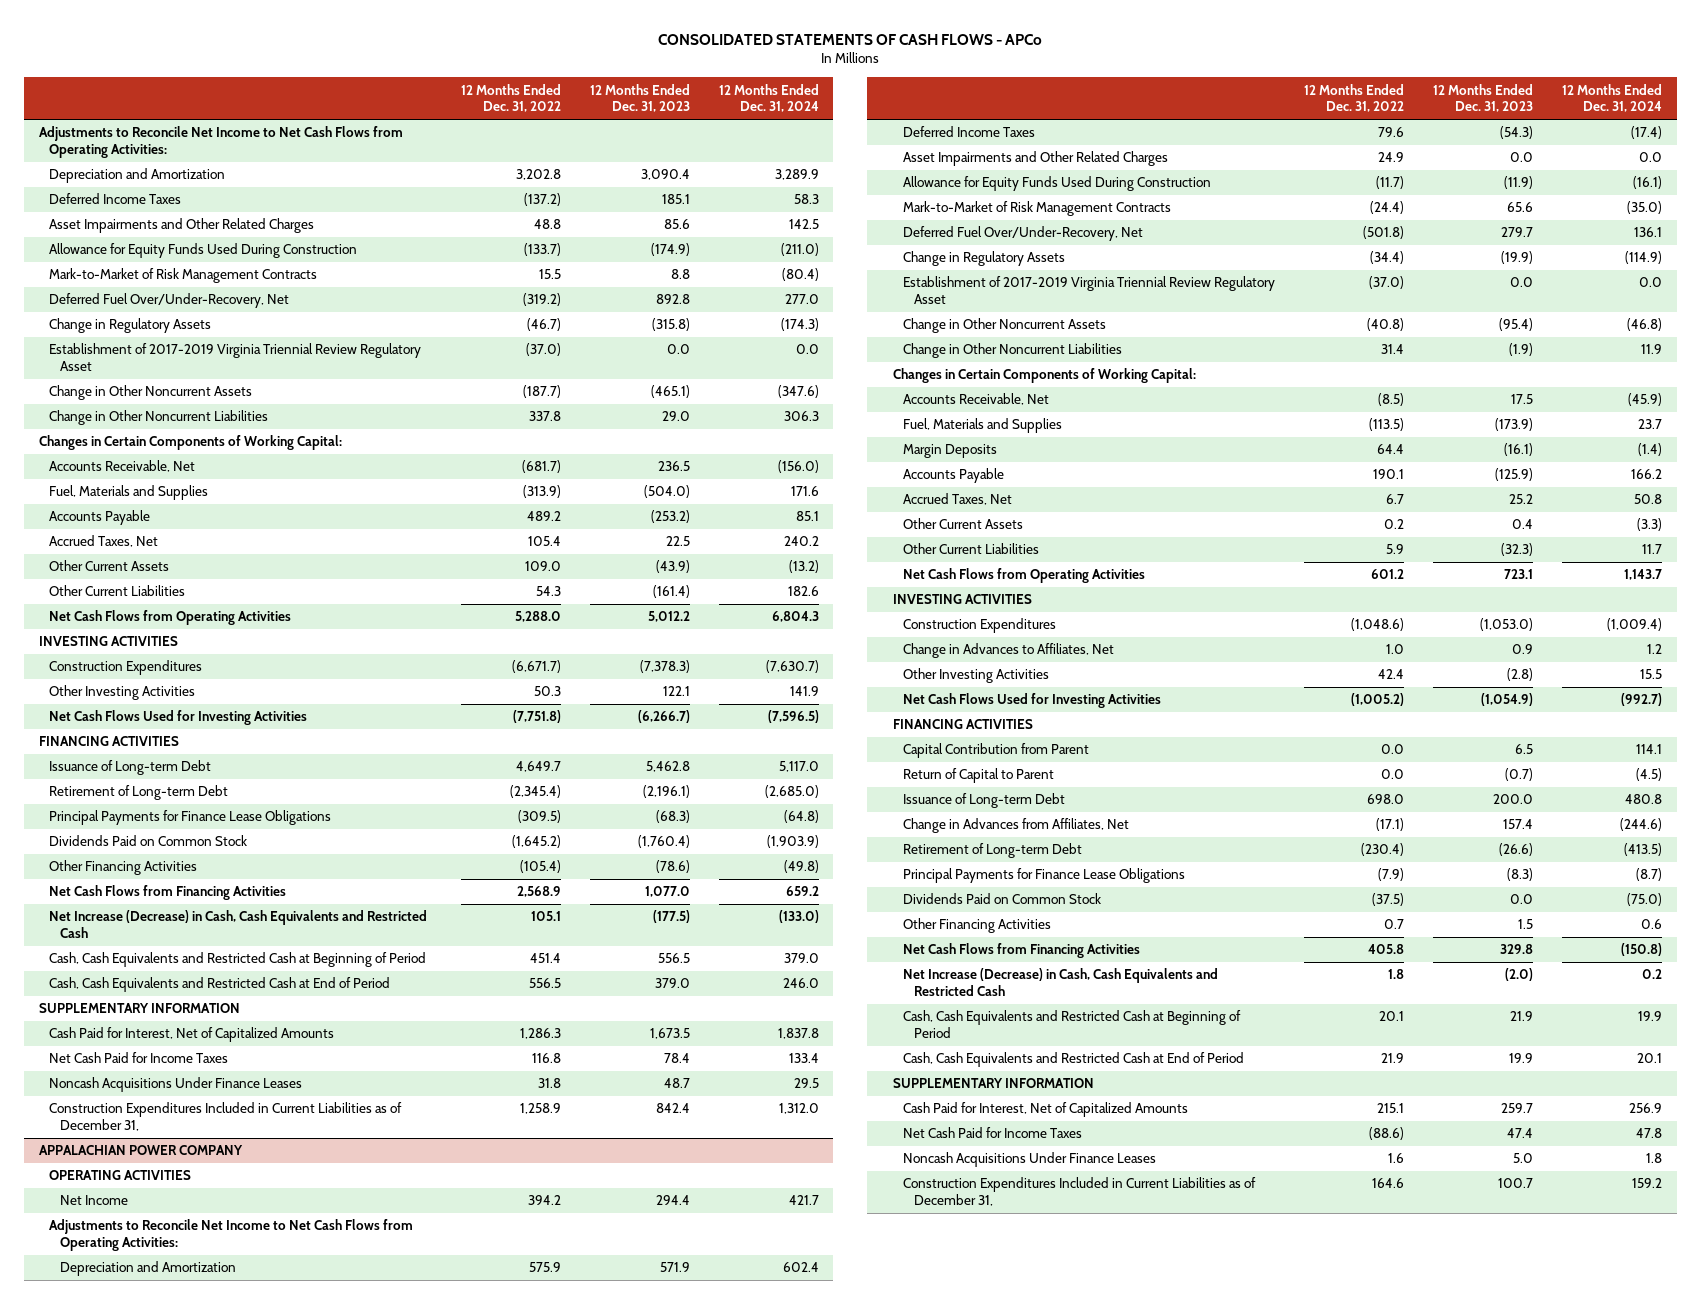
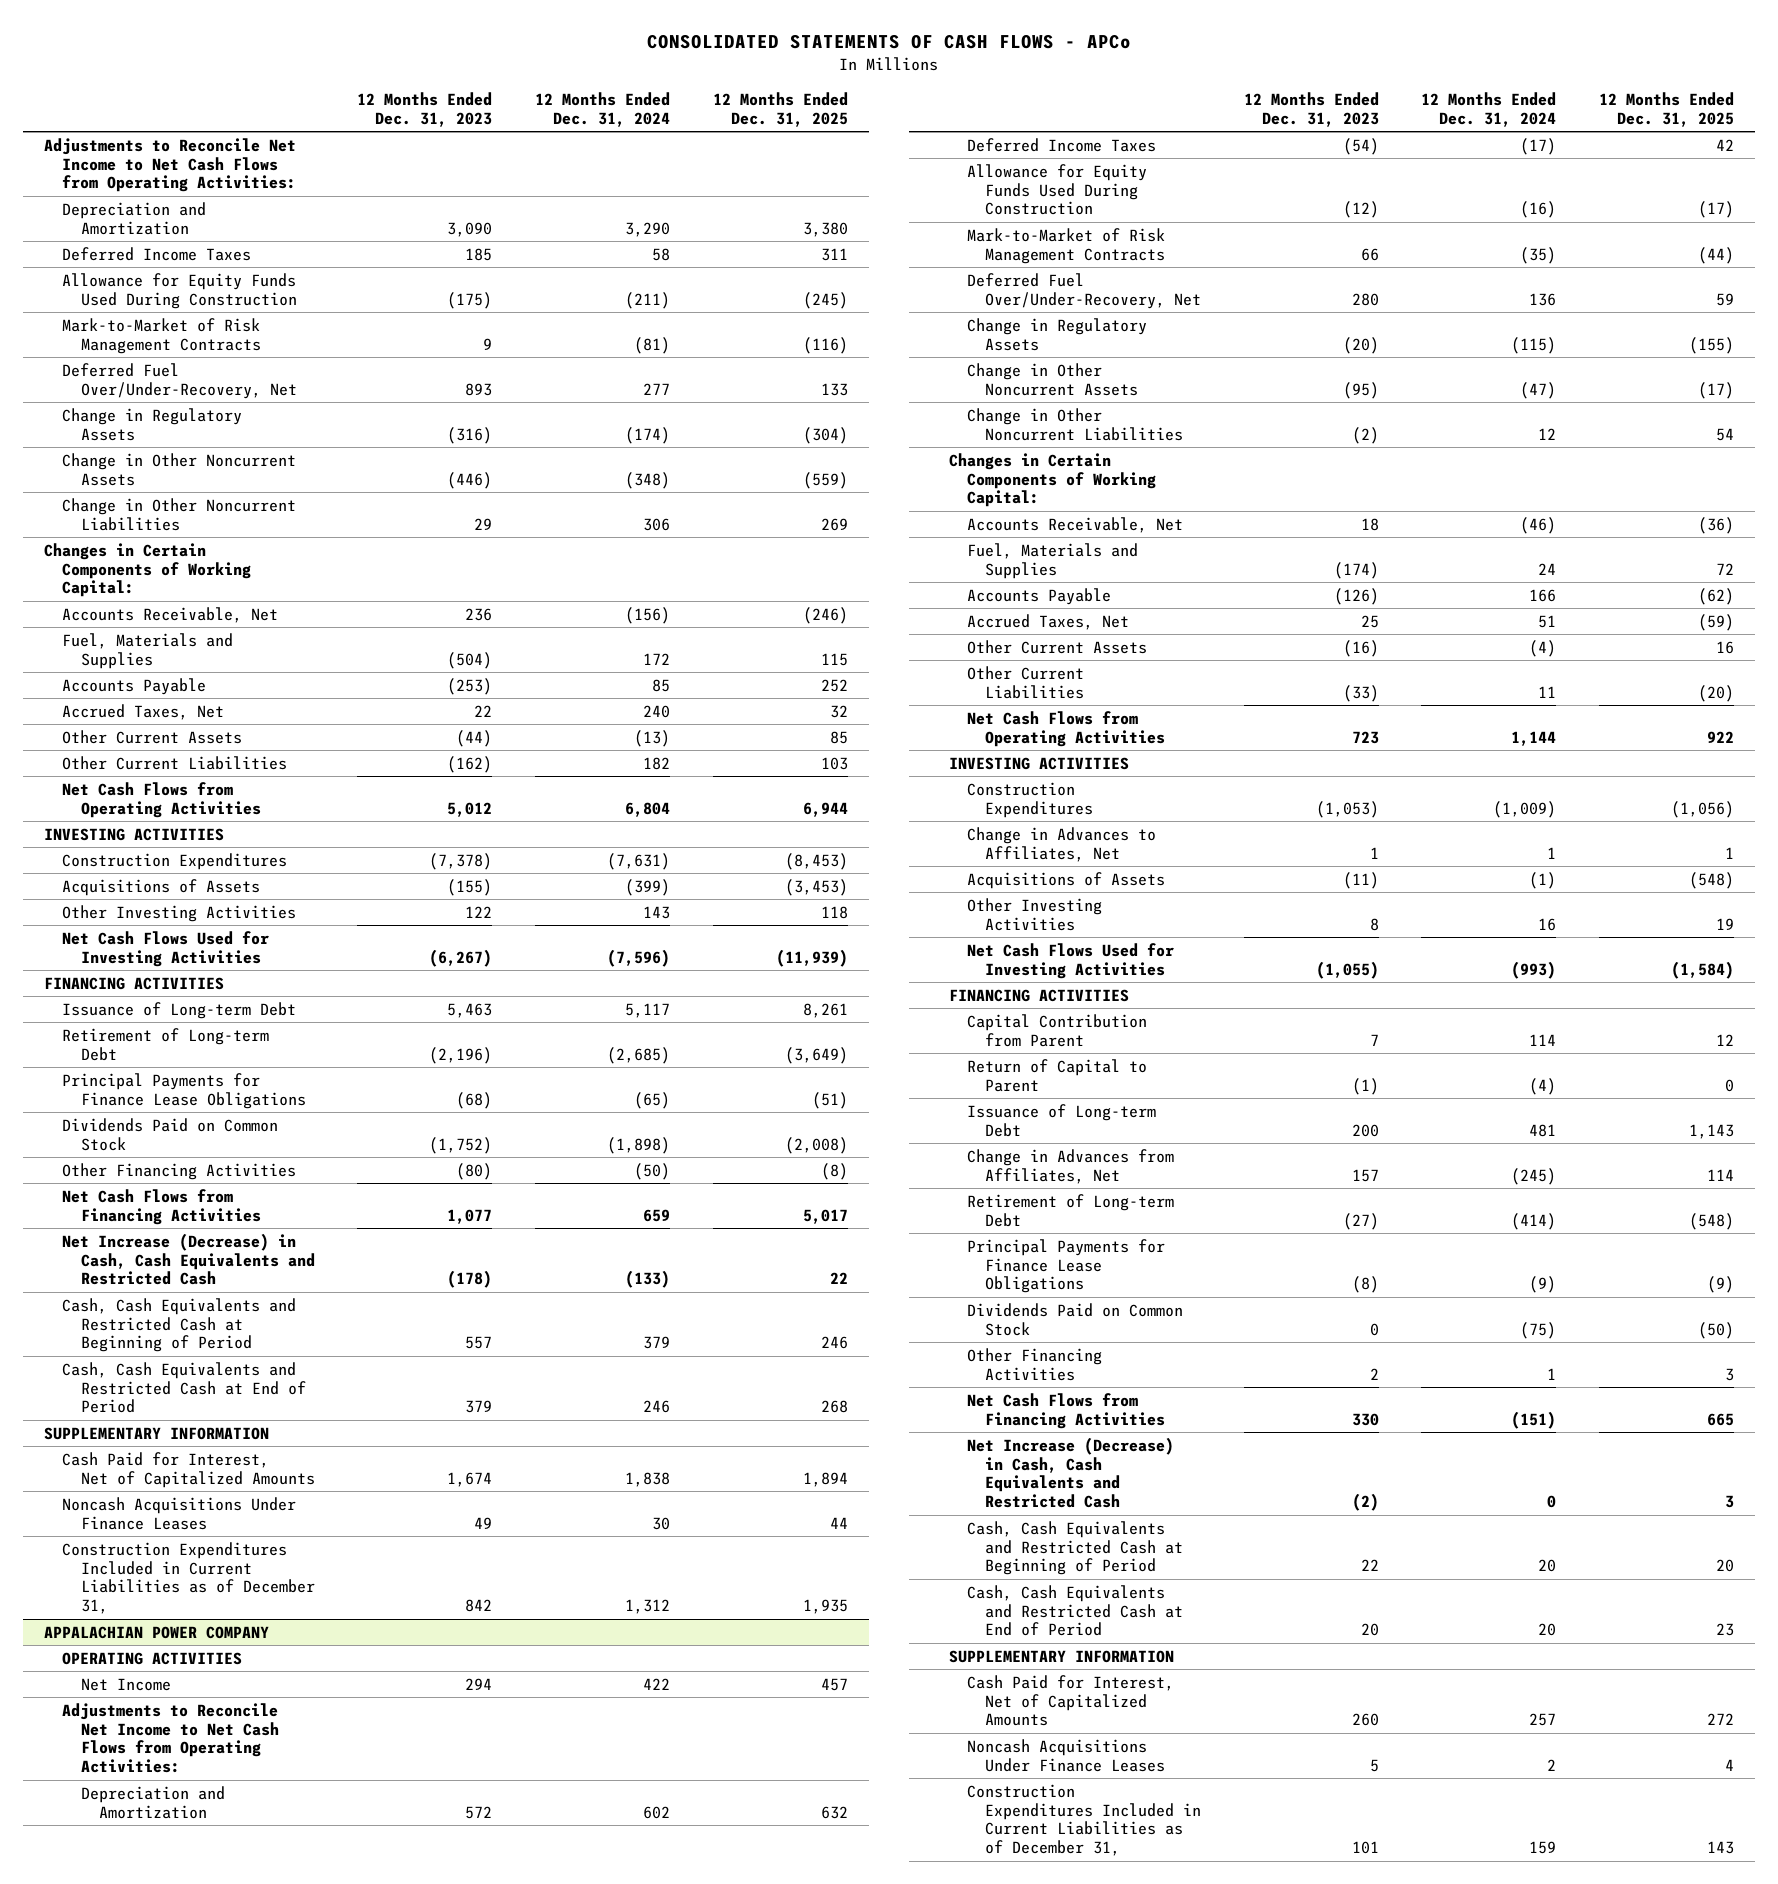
- | 12 Months Ended Dec. 31, 2022 | 12 Months Ended Dec. 31, 2023 | 12 Months Ended Dec. 31, 2024
+ | 12 Months Ended Dec. 31, 2023 | 12 Months Ended Dec. 31, 2024 | 12 Months Ended Dec. 31, 2025
- Depreciation and Amortization | 3,202.8 | 3,090.4 | 3,289.9
- Deferred Income Taxes | (137.2) | 185.1 | 58.3
- Asset Impairments and Other Related Charges | 48.8 | 85.6 | 142.5
- Allowance for Equity Funds Used During Construction | (133.7) | (174.9) | (211.0)
- Mark-to-Market of Risk Management Contracts | 15.5 | 8.8 | (80.4)
- Deferred Fuel Over/Under-Recovery, Net | (319.2) | 892.8 | 277.0
- Change in Regulatory Assets | (46.7) | (315.8) | (174.3)
- Establishment of 2017-2019 Virginia Triennial Review Regulatory Asset | (37.0) | 0.0 | 0.0
- Change in Other Noncurrent Assets | (187.7) | (465.1) | (347.6)
- Change in Other Noncurrent Liabilities | 337.8 | 29.0 | 306.3
+ Depreciation and Amortization | 3,090 | 3,290 | 3,380
+ Deferred Income Taxes | 185 | 58 | 311
+ Allowance for Equity Funds Used During Construction | (175) | (211) | (245)
+ Mark-to-Market of Risk Management Contracts | 9 | (81) | (116)
+ Deferred Fuel Over/Under-Recovery, Net | 893 | 277 | 133
+ Change in Regulatory Assets | (316) | (174) | (304)
+ Change in Other Noncurrent Assets | (446) | (348) | (559)
+ Change in Other Noncurrent Liabilities | 29 | 306 | 269
- Accounts Receivable, Net | (681.7) | 236.5 | (156.0)
- Fuel, Materials and Supplies | (313.9) | (504.0) | 171.6
- Accounts Payable | 489.2 | (253.2) | 85.1
- Accrued Taxes, Net | 105.4 | 22.5 | 240.2
- Other Current Assets | 109.0 | (43.9) | (13.2)
- Other Current Liabilities | 54.3 | (161.4) | 182.6
- Net Cash Flows from Operating Activities | 5,288.0 | 5,012.2 | 6,804.3
+ Accounts Receivable, Net | 236 | (156) | (246)
+ Fuel, Materials and Supplies | (504) | 172 | 115
+ Accounts Payable | (253) | 85 | 252
+ Accrued Taxes, Net | 22 | 240 | 32
+ Other Current Assets | (44) | (13) | 85
+ Other Current Liabilities | (162) | 182 | 103
+ Net Cash Flows from Operating Activities | 5,012 | 6,804 | 6,944
- Construction Expenditures | (6,671.7) | (7,378.3) | (7,630.7)
- Other Investing Activities | 50.3 | 122.1 | 141.9
- Net Cash Flows Used for Investing Activities | (7,751.8) | (6,266.7) | (7,596.5)
+ Construction Expenditures | (7,378) | (7,631) | (8,453)
+ Acquisitions of Assets | (155) | (399) | (3,453)
+ Other Investing Activities | 122 | 143 | 118
+ Net Cash Flows Used for Investing Activities | (6,267) | (7,596) | (11,939)
- Issuance of Long-term Debt | 4,649.7 | 5,462.8 | 5,117.0
- Retirement of Long-term Debt | (2,345.4) | (2,196.1) | (2,685.0)
- Principal Payments for Finance Lease Obligations | (309.5) | (68.3) | (64.8)
- Dividends Paid on Common Stock | (1,645.2) | (1,760.4) | (1,903.9)
- Other Financing Activities | (105.4) | (78.6) | (49.8)
- Net Cash Flows from Financing Activities | 2,568.9 | 1,077.0 | 659.2
- Net Increase (Decrease) in Cash, Cash Equivalents and Restricted Cash | 105.1 | (177.5) | (133.0)
- Cash, Cash Equivalents and Restricted Cash at Beginning of Period | 451.4 | 556.5 | 379.0
- Cash, Cash Equivalents and Restricted Cash at End of Period | 556.5 | 379.0 | 246.0
+ Issuance of Long-term Debt | 5,463 | 5,117 | 8,261
+ Retirement of Long-term Debt | (2,196) | (2,685) | (3,649)
+ Principal Payments for Finance Lease Obligations | (68) | (65) | (51)
+ Dividends Paid on Common Stock | (1,752) | (1,898) | (2,008)
+ Other Financing Activities | (80) | (50) | (8)
+ Net Cash Flows from Financing Activities | 1,077 | 659 | 5,017
+ Net Increase (Decrease) in Cash, Cash Equivalents and Restricted Cash | (178) | (133) | 22
+ Cash, Cash Equivalents and Restricted Cash at Beginning of Period | 557 | 379 | 246
+ Cash, Cash Equivalents and Restricted Cash at End of Period | 379 | 246 | 268
- Cash Paid for Interest, Net of Capitalized Amounts | 1,286.3 | 1,673.5 | 1,837.8
- Net Cash Paid for Income Taxes | 116.8 | 78.4 | 133.4
- Noncash Acquisitions Under Finance Leases | 31.8 | 48.7 | 29.5
- Construction Expenditures Included in Current Liabilities as of December 31, | 1,258.9 | 842.4 | 1,312.0
+ Cash Paid for Interest, Net of Capitalized Amounts | 1,674 | 1,838 | 1,894
+ Noncash Acquisitions Under Finance Leases | 49 | 30 | 44
+ Construction Expenditures Included in Current Liabilities as of December 31, | 842 | 1,312 | 1,935
@ APPALACHIAN POWER COMPANY
- Net Income | 394.2 | 294.4 | 421.7
+ Net Income | 294 | 422 | 457
- Depreciation and Amortization | 575.9 | 571.9 | 602.4
- Deferred Income Taxes | 79.6 | (54.3) | (17.4)
- Asset Impairments and Other Related Charges | 24.9 | 0.0 | 0.0
- Allowance for Equity Funds Used During Construction | (11.7) | (11.9) | (16.1)
- Mark-to-Market of Risk Management Contracts | (24.4) | 65.6 | (35.0)
- Deferred Fuel Over/Under-Recovery, Net | (501.8) | 279.7 | 136.1
- Change in Regulatory Assets | (34.4) | (19.9) | (114.9)
- Establishment of 2017-2019 Virginia Triennial Review Regulatory Asset | (37.0) | 0.0 | 0.0
- Change in Other Noncurrent Assets | (40.8) | (95.4) | (46.8)
- Change in Other Noncurrent Liabilities | 31.4 | (1.9) | 11.9
+ Depreciation and Amortization | 572 | 602 | 632
+ Deferred Income Taxes | (54) | (17) | 42
+ Allowance for Equity Funds Used During Construction | (12) | (16) | (17)
+ Mark-to-Market of Risk Management Contracts | 66 | (35) | (44)
+ Deferred Fuel Over/Under-Recovery, Net | 280 | 136 | 59
+ Change in Regulatory Assets | (20) | (115) | (155)
+ Change in Other Noncurrent Assets | (95) | (47) | (17)
+ Change in Other Noncurrent Liabilities | (2) | 12 | 54
- Accounts Receivable, Net | (8.5) | 17.5 | (45.9)
- Fuel, Materials and Supplies | (113.5) | (173.9) | 23.7
- Margin Deposits | 64.4 | (16.1) | (1.4)
- Accounts Payable | 190.1 | (125.9) | 166.2
- Accrued Taxes, Net | 6.7 | 25.2 | 50.8
- Other Current Assets | 0.2 | 0.4 | (3.3)
- Other Current Liabilities | 5.9 | (32.3) | 11.7
- Net Cash Flows from Operating Activities | 601.2 | 723.1 | 1,143.7
+ Accounts Receivable, Net | 18 | (46) | (36)
+ Fuel, Materials and Supplies | (174) | 24 | 72
+ Accounts Payable | (126) | 166 | (62)
+ Accrued Taxes, Net | 25 | 51 | (59)
+ Other Current Assets | (16) | (4) | 16
+ Other Current Liabilities | (33) | 11 | (20)
+ Net Cash Flows from Operating Activities | 723 | 1,144 | 922
- Construction Expenditures | (1,048.6) | (1,053.0) | (1,009.4)
- Change in Advances to Affiliates, Net | 1.0 | 0.9 | 1.2
- Other Investing Activities | 42.4 | (2.8) | 15.5
- Net Cash Flows Used for Investing Activities | (1,005.2) | (1,054.9) | (992.7)
+ Construction Expenditures | (1,053) | (1,009) | (1,056)
+ Change in Advances to Affiliates, Net | 1 | 1 | 1
+ Acquisitions of Assets | (11) | (1) | (548)
+ Other Investing Activities | 8 | 16 | 19
+ Net Cash Flows Used for Investing Activities | (1,055) | (993) | (1,584)
- Capital Contribution from Parent | 0.0 | 6.5 | 114.1
- Return of Capital to Parent | 0.0 | (0.7) | (4.5)
- Issuance of Long-term Debt | 698.0 | 200.0 | 480.8
- Change in Advances from Affiliates, Net | (17.1) | 157.4 | (244.6)
- Retirement of Long-term Debt | (230.4) | (26.6) | (413.5)
- Principal Payments for Finance Lease Obligations | (7.9) | (8.3) | (8.7)
- Dividends Paid on Common Stock | (37.5) | 0.0 | (75.0)
- Other Financing Activities | 0.7 | 1.5 | 0.6
- Net Cash Flows from Financing Activities | 405.8 | 329.8 | (150.8)
- Net Increase (Decrease) in Cash, Cash Equivalents and Restricted Cash | 1.8 | (2.0) | 0.2
- Cash, Cash Equivalents and Restricted Cash at Beginning of Period | 20.1 | 21.9 | 19.9
- Cash, Cash Equivalents and Restricted Cash at End of Period | 21.9 | 19.9 | 20.1
+ Capital Contribution from Parent | 7 | 114 | 12
+ Return of Capital to Parent | (1) | (4) | 0
+ Issuance of Long-term Debt | 200 | 481 | 1,143
+ Change in Advances from Affiliates, Net | 157 | (245) | 114
+ Retirement of Long-term Debt | (27) | (414) | (548)
+ Principal Payments for Finance Lease Obligations | (8) | (9) | (9)
+ Dividends Paid on Common Stock | 0 | (75) | (50)
+ Other Financing Activities | 2 | 1 | 3
+ Net Cash Flows from Financing Activities | 330 | (151) | 665
+ Net Increase (Decrease) in Cash, Cash Equivalents and Restricted Cash | (2) | 0 | 3
+ Cash, Cash Equivalents and Restricted Cash at Beginning of Period | 22 | 20 | 20
+ Cash, Cash Equivalents and Restricted Cash at End of Period | 20 | 20 | 23
- Cash Paid for Interest, Net of Capitalized Amounts | 215.1 | 259.7 | 256.9
- Net Cash Paid for Income Taxes | (88.6) | 47.4 | 47.8
- Noncash Acquisitions Under Finance Leases | 1.6 | 5.0 | 1.8
- Construction Expenditures Included in Current Liabilities as of December 31, | 164.6 | 100.7 | 159.2
+ Cash Paid for Interest, Net of Capitalized Amounts | 260 | 257 | 272
+ Noncash Acquisitions Under Finance Leases | 5 | 2 | 4
+ Construction Expenditures Included in Current Liabilities as of December 31, | 101 | 159 | 143

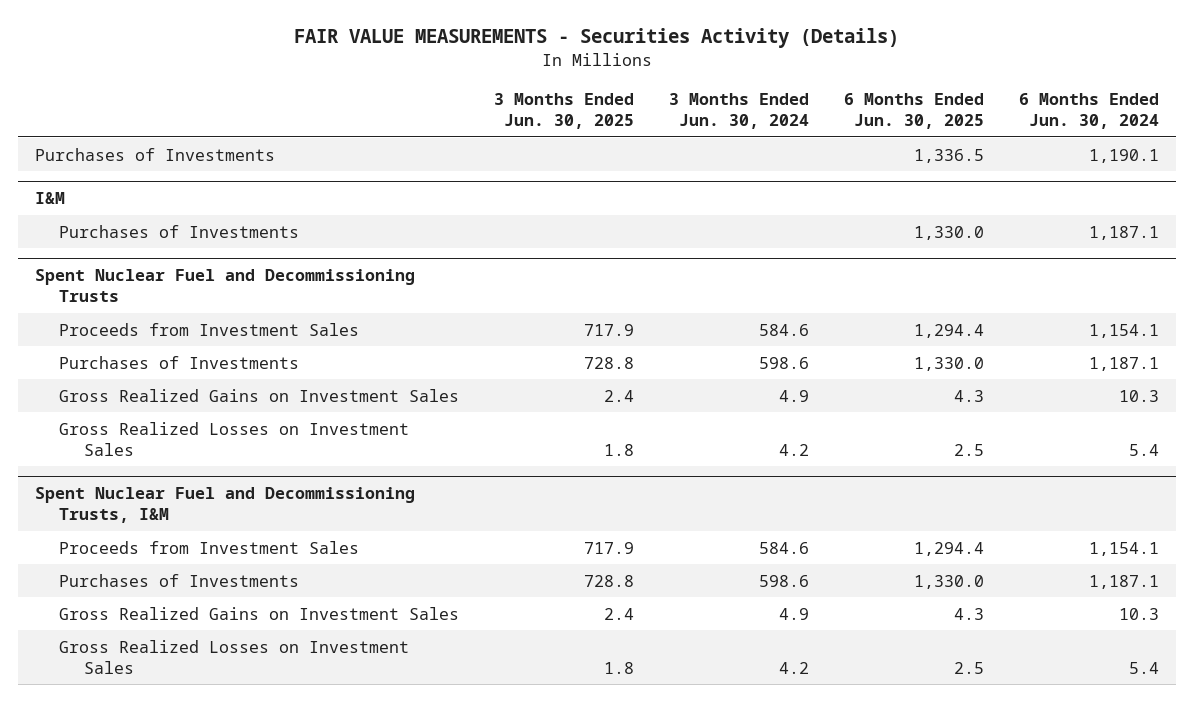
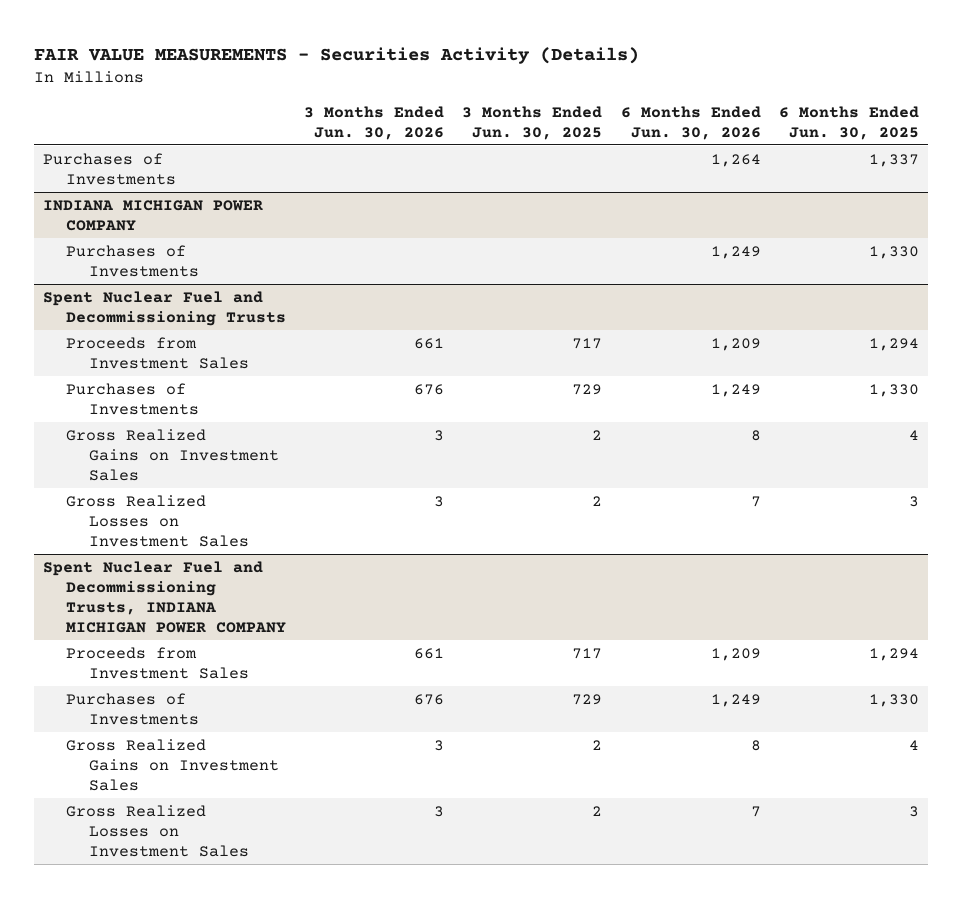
- | 3 Months Ended Jun. 30, 2025 | 3 Months Ended Jun. 30, 2024 | 6 Months Ended Jun. 30, 2025 | 6 Months Ended Jun. 30, 2024
+ | 3 Months Ended Jun. 30, 2026 | 3 Months Ended Jun. 30, 2025 | 6 Months Ended Jun. 30, 2026 | 6 Months Ended Jun. 30, 2025
- Purchases of Investments | | | 1,336.5 | 1,190.1
- I&M
- Purchases of Investments | | | 1,330.0 | 1,187.1
+ Purchases of Investments | | | 1,264 | 1,337
+ INDIANA MICHIGAN POWER COMPANY
+ Purchases of Investments | | | 1,249 | 1,330
@ Spent Nuclear Fuel and Decommissioning Trusts
- Proceeds from Investment Sales | 717.9 | 584.6 | 1,294.4 | 1,154.1
- Purchases of Investments | 728.8 | 598.6 | 1,330.0 | 1,187.1
- Gross Realized Gains on Investment Sales | 2.4 | 4.9 | 4.3 | 10.3
- Gross Realized Losses on Investment Sales | 1.8 | 4.2 | 2.5 | 5.4
- Spent Nuclear Fuel and Decommissioning Trusts, I&M
- Proceeds from Investment Sales | 717.9 | 584.6 | 1,294.4 | 1,154.1
- Purchases of Investments | 728.8 | 598.6 | 1,330.0 | 1,187.1
- Gross Realized Gains on Investment Sales | 2.4 | 4.9 | 4.3 | 10.3
- Gross Realized Losses on Investment Sales | 1.8 | 4.2 | 2.5 | 5.4
@ Spent Nuclear Fuel and Decommissioning Trusts
+ Proceeds from Investment Sales | 661 | 717 | 1,209 | 1,294
+ Purchases of Investments | 676 | 729 | 1,249 | 1,330
+ Gross Realized Gains on Investment Sales | 3 | 2 | 8 | 4
+ Gross Realized Losses on Investment Sales | 3 | 2 | 7 | 3
+ Spent Nuclear Fuel and Decommissioning Trusts, INDIANA MICHIGAN POWER COMPANY
+ Proceeds from Investment Sales | 661 | 717 | 1,209 | 1,294
+ Purchases of Investments | 676 | 729 | 1,249 | 1,330
+ Gross Realized Gains on Investment Sales | 3 | 2 | 8 | 4
+ Gross Realized Losses on Investment Sales | 3 | 2 | 7 | 3

